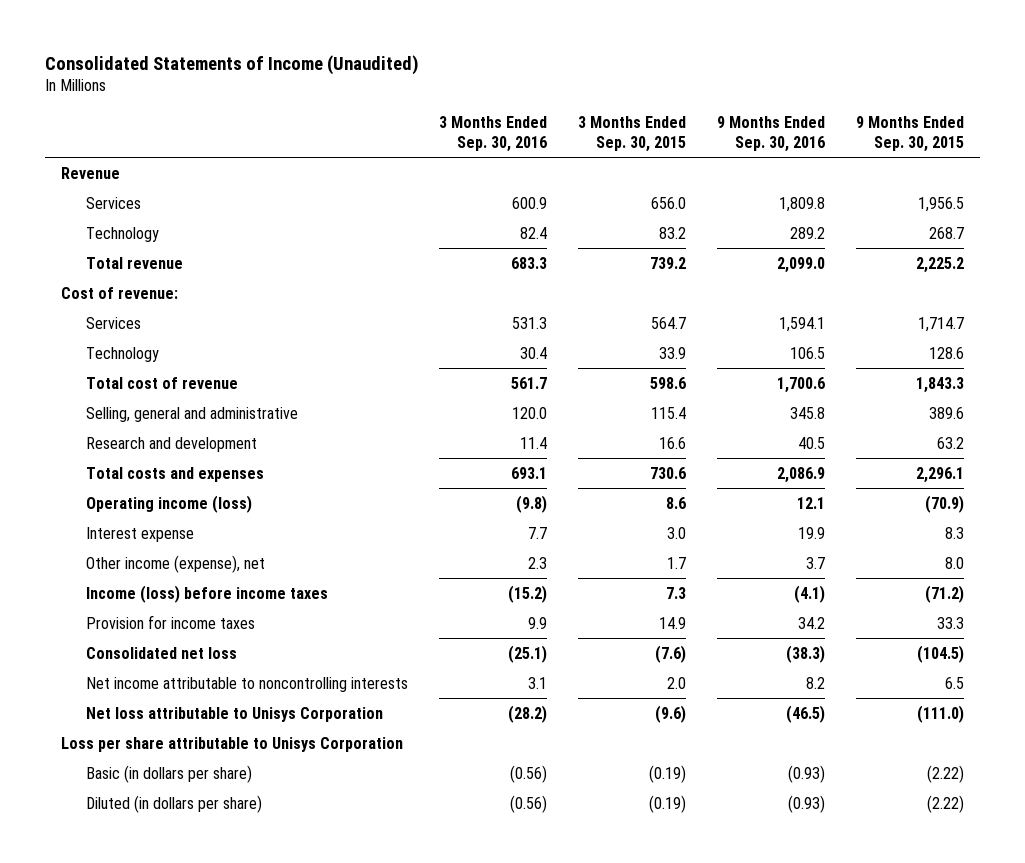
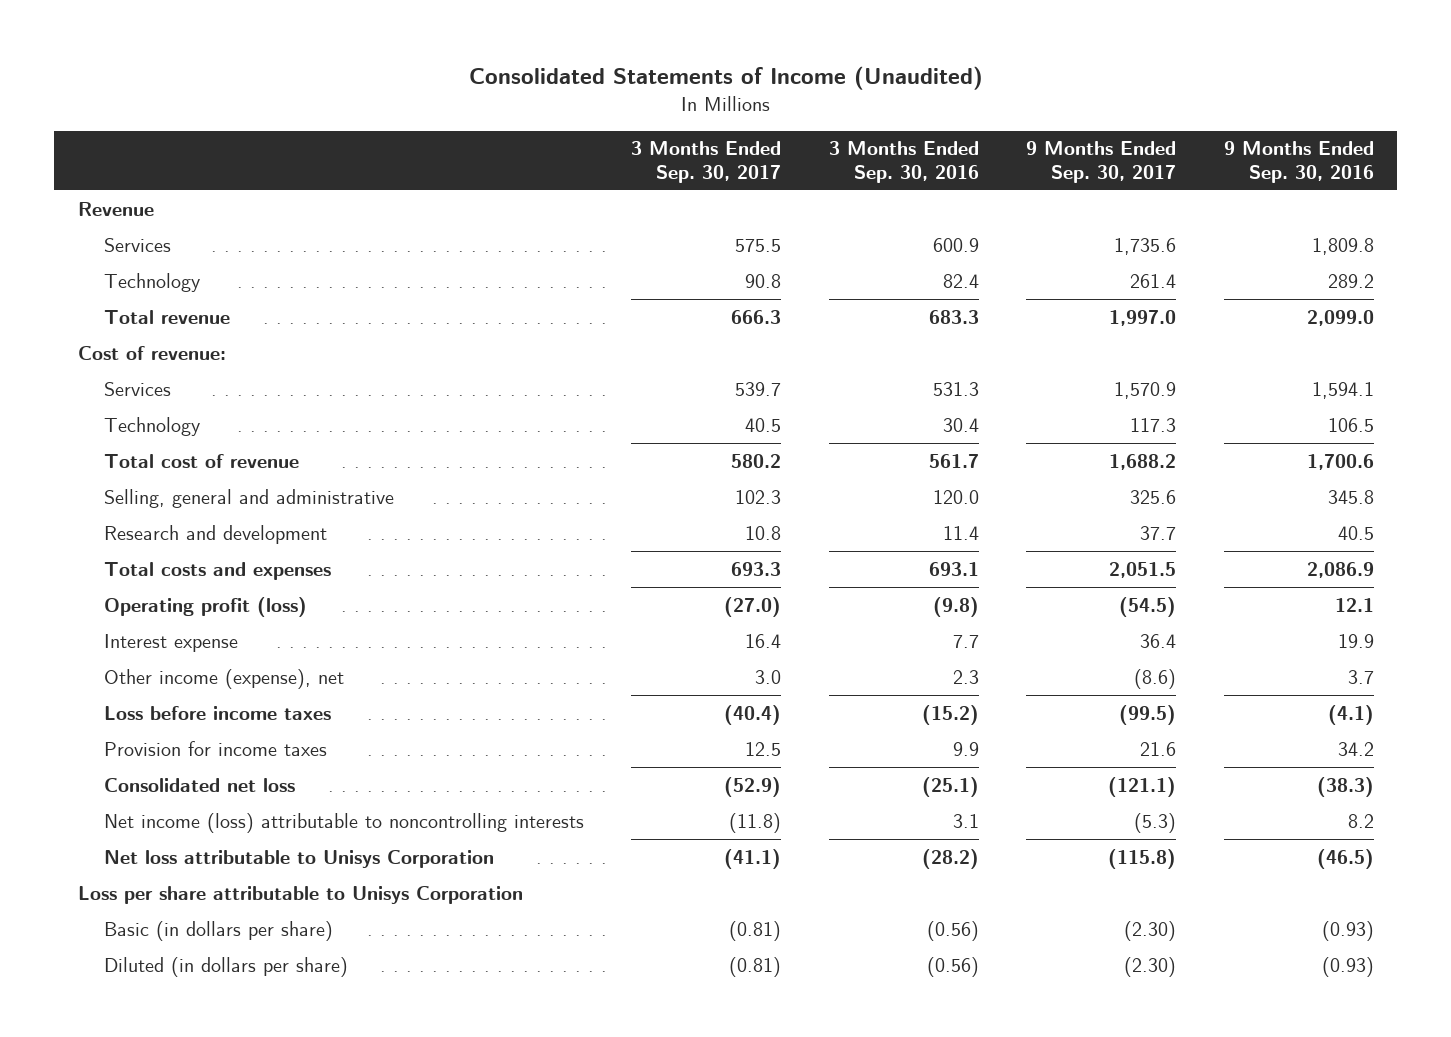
- | 3 Months Ended Sep. 30, 2016 | 3 Months Ended Sep. 30, 2015 | 9 Months Ended Sep. 30, 2016 | 9 Months Ended Sep. 30, 2015
+ | 3 Months Ended Sep. 30, 2017 | 3 Months Ended Sep. 30, 2016 | 9 Months Ended Sep. 30, 2017 | 9 Months Ended Sep. 30, 2016
- Operating income (loss) | (9.8) | 8.6 | 12.1 | (70.9)
+ Operating profit (loss) | (27.0) | (9.8) | (54.5) | 12.1
- Income (loss) before income taxes | (15.2) | 7.3 | (4.1) | (71.2)
+ Loss before income taxes | (40.4) | (15.2) | (99.5) | (4.1)
- Net income attributable to noncontrolling interests | 3.1 | 2.0 | 8.2 | 6.5
+ Net income (loss) attributable to noncontrolling interests | (11.8) | 3.1 | (5.3) | 8.2

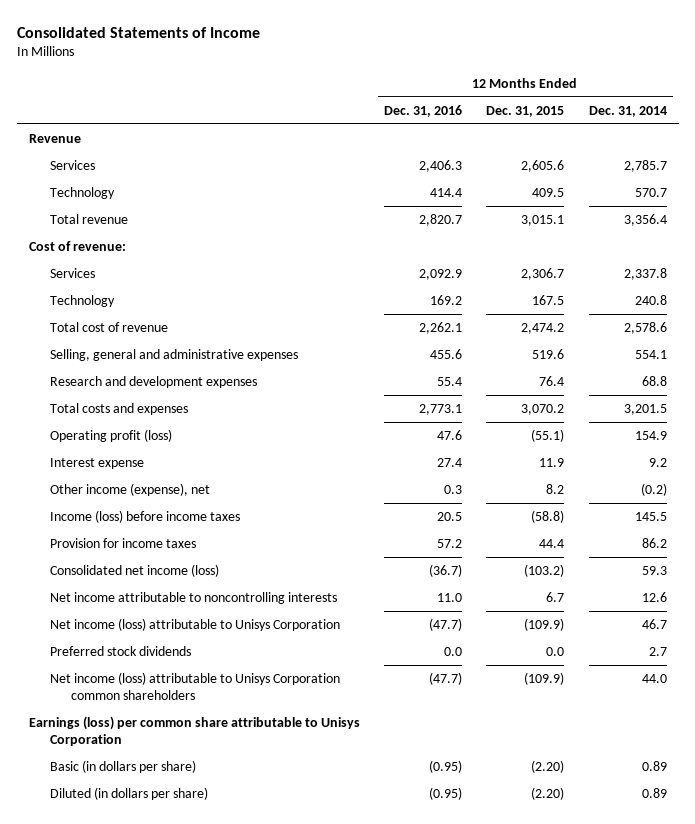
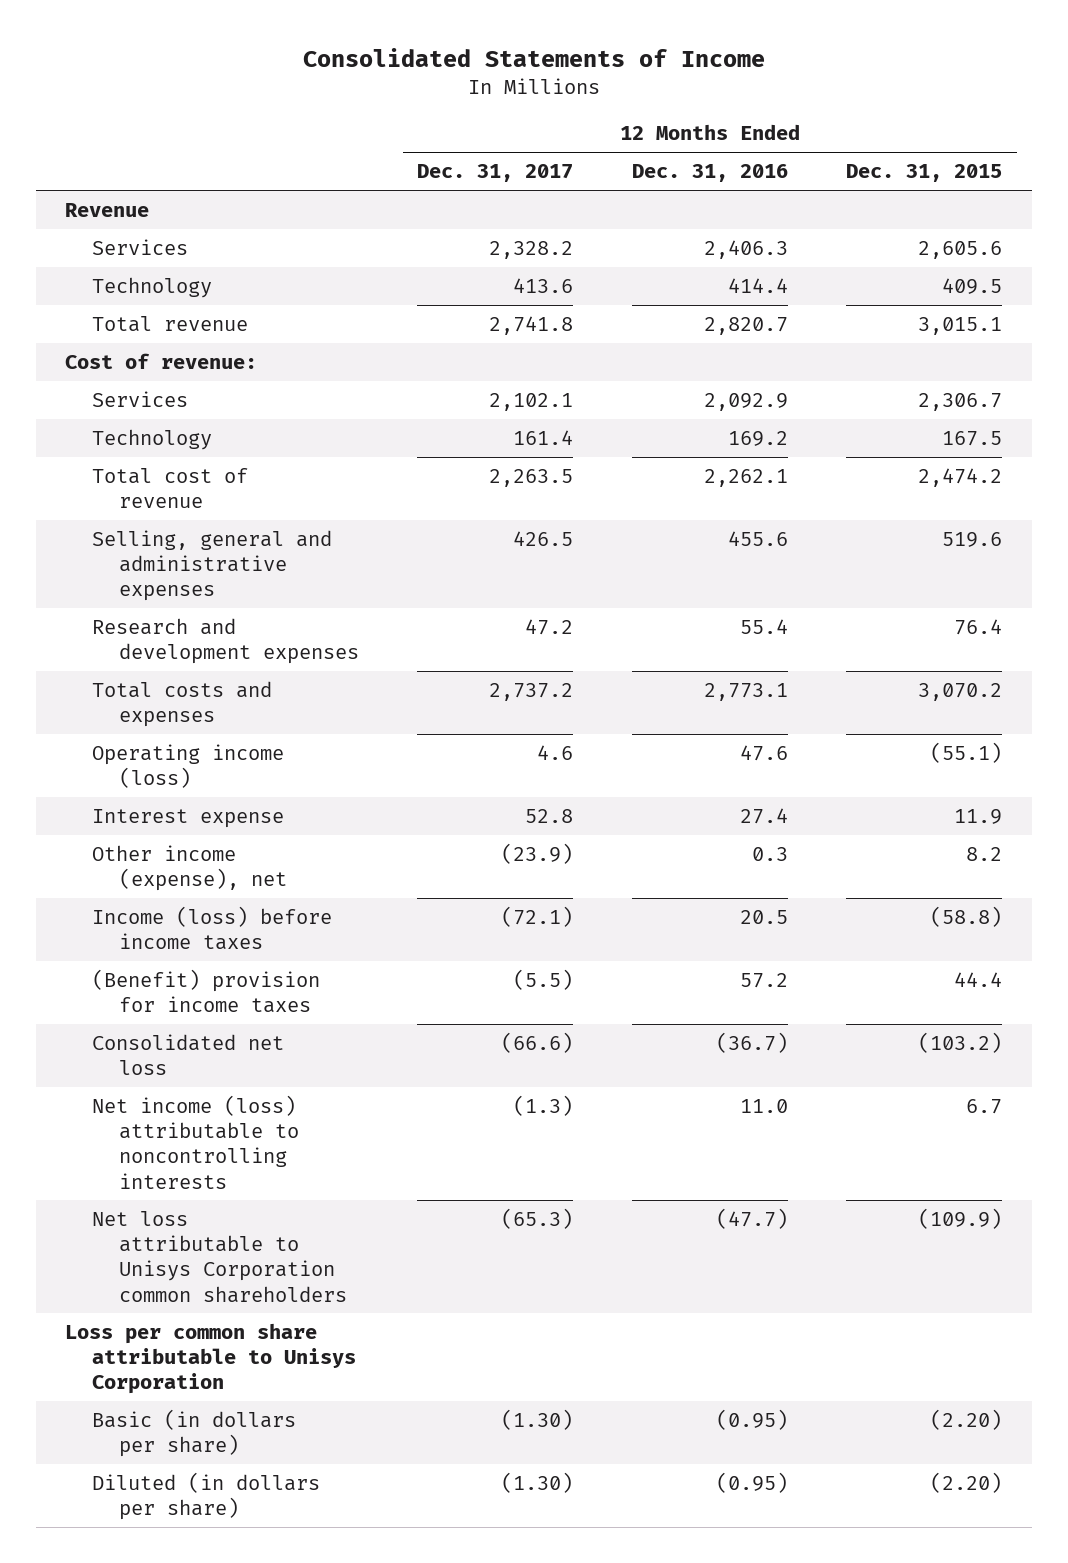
- | 12 Months Ended Dec. 31, 2016 | 12 Months Ended Dec. 31, 2015 | 12 Months Ended Dec. 31, 2014
+ | 12 Months Ended Dec. 31, 2017 | 12 Months Ended Dec. 31, 2016 | 12 Months Ended Dec. 31, 2015
- Operating profit (loss) | 47.6 | (55.1) | 154.9
+ Operating income (loss) | 4.6 | 47.6 | (55.1)
- Provision for income taxes | 57.2 | 44.4 | 86.2
- Consolidated net income (loss) | (36.7) | (103.2) | 59.3
- Net income attributable to noncontrolling interests | 11.0 | 6.7 | 12.6
- Net income (loss) attributable to Unisys Corporation | (47.7) | (109.9) | 46.7
- Preferred stock dividends | 0.0 | 0.0 | 2.7
- Net income (loss) attributable to Unisys Corporation common shareholders | (47.7) | (109.9) | 44.0
- Earnings (loss) per common share attributable to Unisys Corporation
+ (Benefit) provision for income taxes | (5.5) | 57.2 | 44.4
+ Consolidated net loss | (66.6) | (36.7) | (103.2)
+ Net income (loss) attributable to noncontrolling interests | (1.3) | 11.0 | 6.7
+ Net loss attributable to Unisys Corporation common shareholders | (65.3) | (47.7) | (109.9)
+ Loss per common share attributable to Unisys Corporation

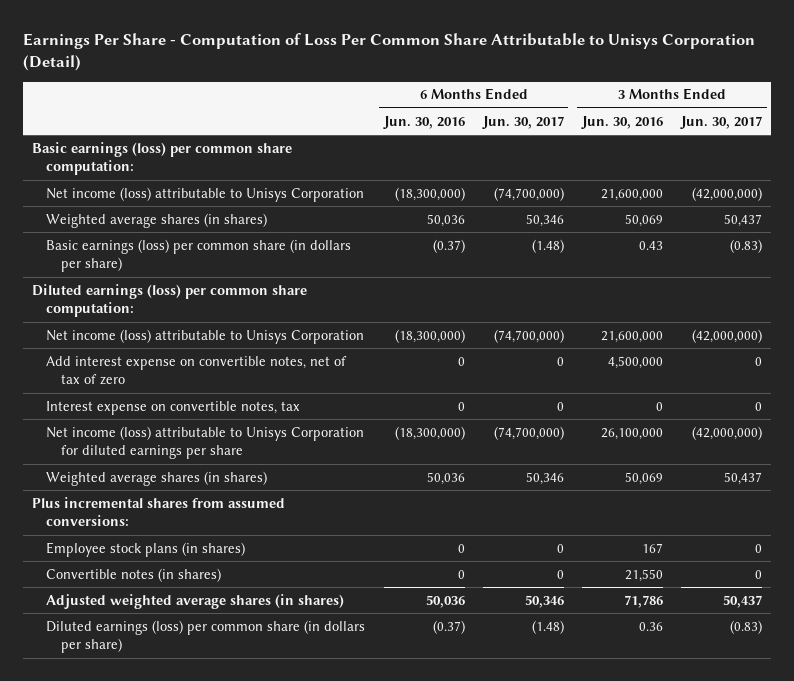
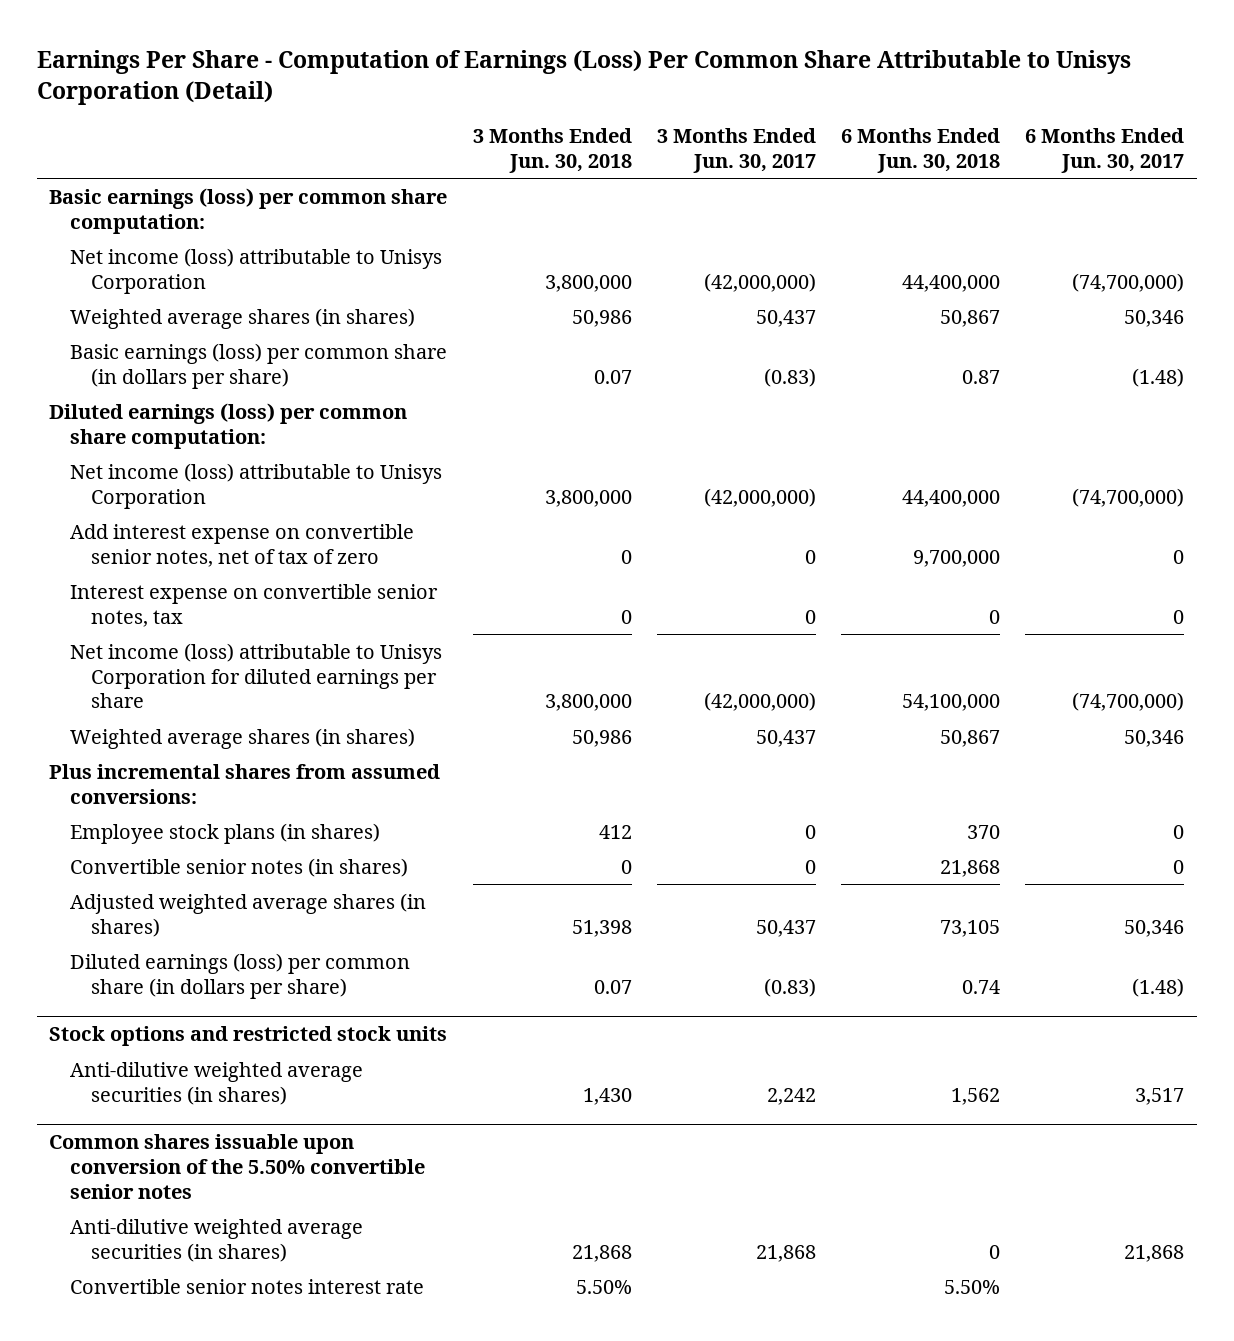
- Earnings Per Share - Computation of Loss Per Common Share Attributable to Unisys Corporation (Detail)
+ Earnings Per Share - Computation of Earnings (Loss) Per Common Share Attributable to Unisys Corporation (Detail)
- | 6 Months Ended Jun. 30, 2016 | 6 Months Ended Jun. 30, 2017 | 3 Months Ended Jun. 30, 2016 | 3 Months Ended Jun. 30, 2017
+ | 3 Months Ended Jun. 30, 2018 | 3 Months Ended Jun. 30, 2017 | 6 Months Ended Jun. 30, 2018 | 6 Months Ended Jun. 30, 2017
- Add interest expense on convertible notes, net of tax of zero | 0 | 0 | 4,500,000 | 0
- Interest expense on convertible notes, tax | 0 | 0 | 0 | 0
+ Add interest expense on convertible senior notes, net of tax of zero | 0 | 0 | 9,700,000 | 0
+ Interest expense on convertible senior notes, tax | 0 | 0 | 0 | 0
- Convertible notes (in shares) | 0 | 0 | 21,550 | 0
+ Convertible senior notes (in shares) | 0 | 0 | 21,868 | 0
+ Stock options and restricted stock units
+ Anti-dilutive weighted average securities (in shares) | 1,430 | 2,242 | 1,562 | 3,517
+ Common shares issuable upon conversion of the 5.50% convertible senior notes
+ Anti-dilutive weighted average securities (in shares) | 21,868 | 21,868 | 0 | 21,868
+ Convertible senior notes interest rate | 5.50% | | 5.50% |

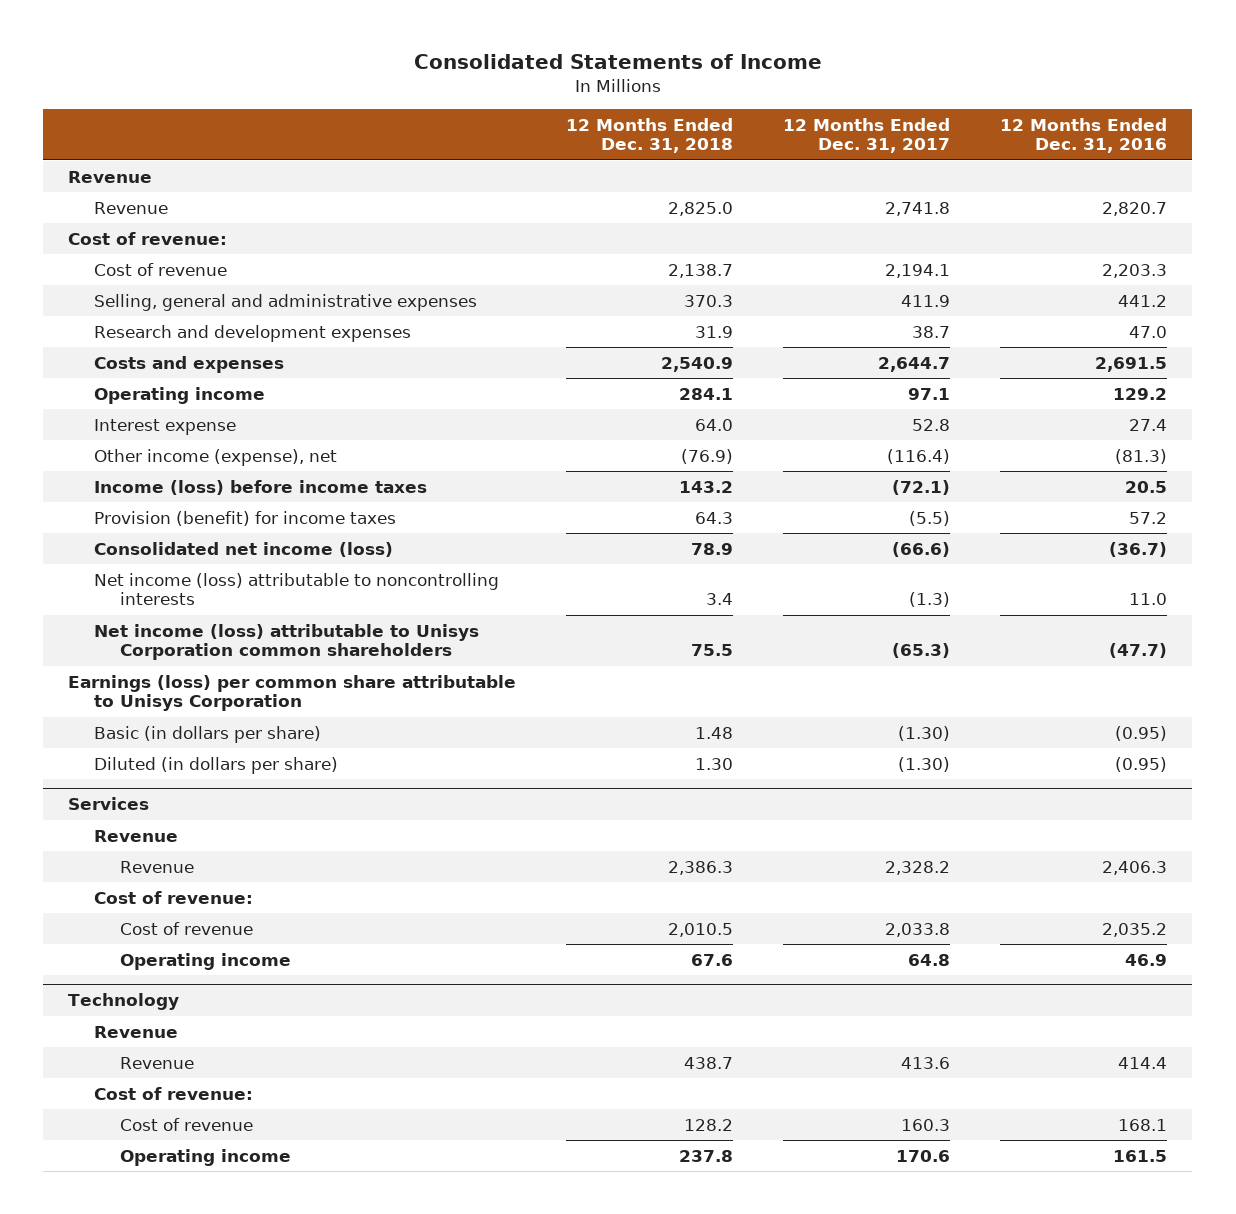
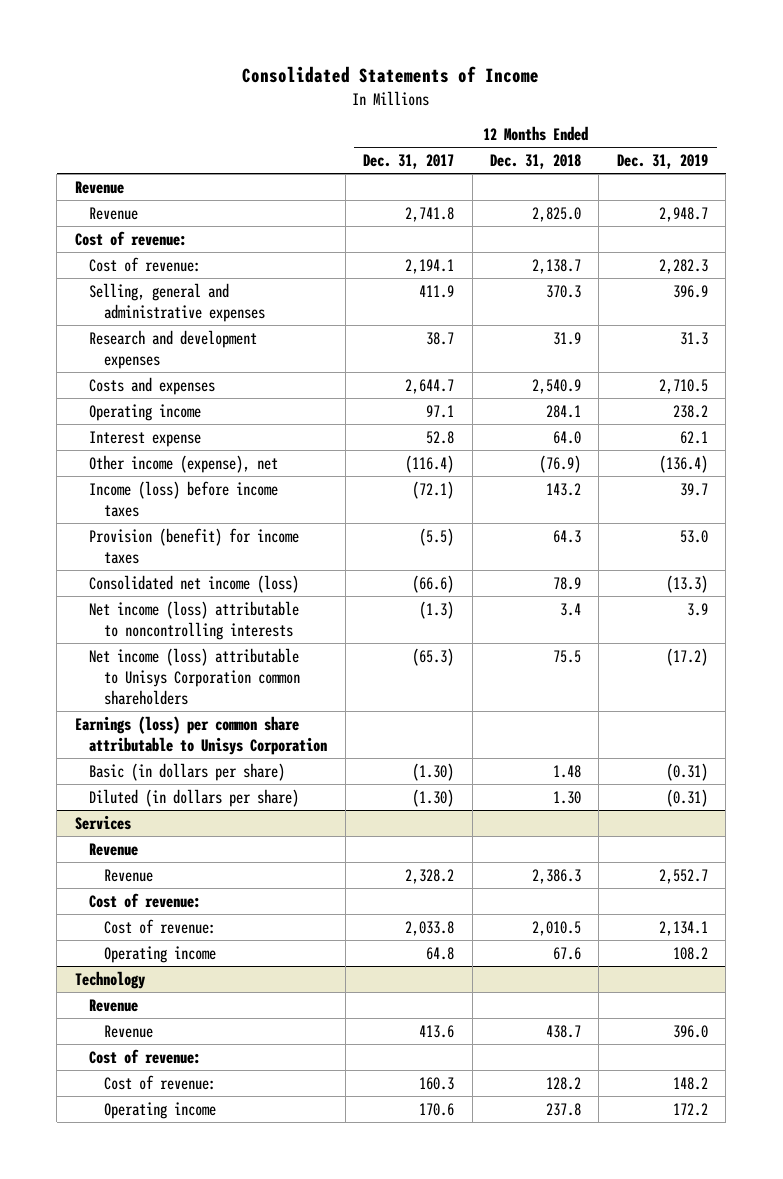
- | 12 Months Ended Dec. 31, 2018 | 12 Months Ended Dec. 31, 2017 | 12 Months Ended Dec. 31, 2016
+ | 12 Months Ended Dec. 31, 2017 | 12 Months Ended Dec. 31, 2018 | 12 Months Ended Dec. 31, 2019
- Cost of revenue | 2,138.7 | 2,194.1 | 2,203.3
+ Cost of revenue: | 2,194.1 | 2,138.7 | 2,282.3
@ Services
- Cost of revenue | 2,010.5 | 2,033.8 | 2,035.2
+ Cost of revenue: | 2,033.8 | 2,010.5 | 2,134.1
@ Technology
- Cost of revenue | 128.2 | 160.3 | 168.1
+ Cost of revenue: | 160.3 | 128.2 | 148.2

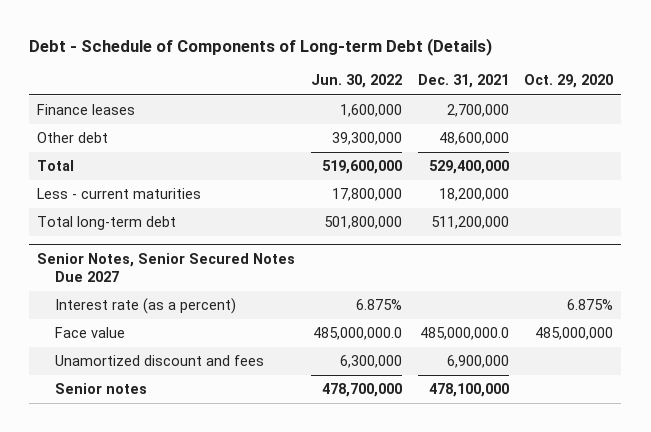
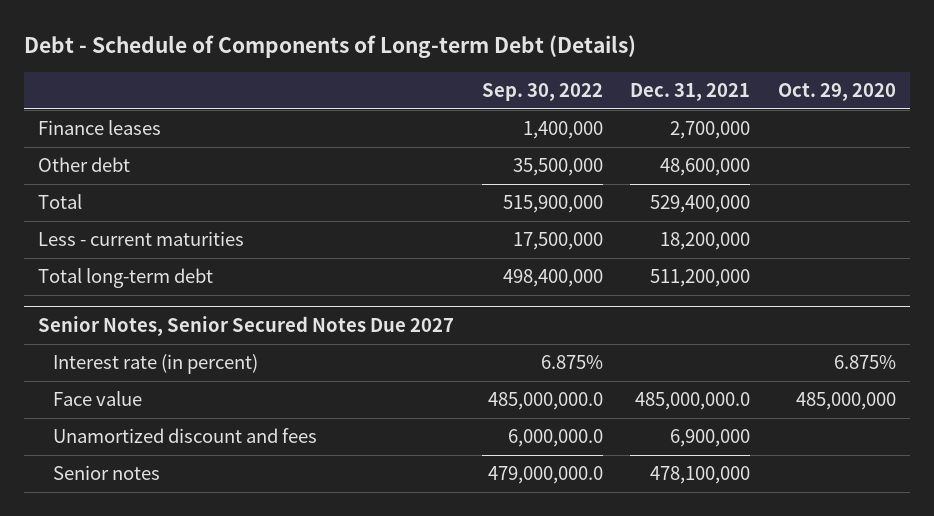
- | Jun. 30, 2022 | Dec. 31, 2021 | Oct. 29, 2020
+ | Sep. 30, 2022 | Dec. 31, 2021 | Oct. 29, 2020
@ Senior Notes, Senior Secured Notes Due 2027
- Interest rate (as a percent) | 6.875% | | 6.875%
+ Interest rate (in percent) | 6.875% | | 6.875%

